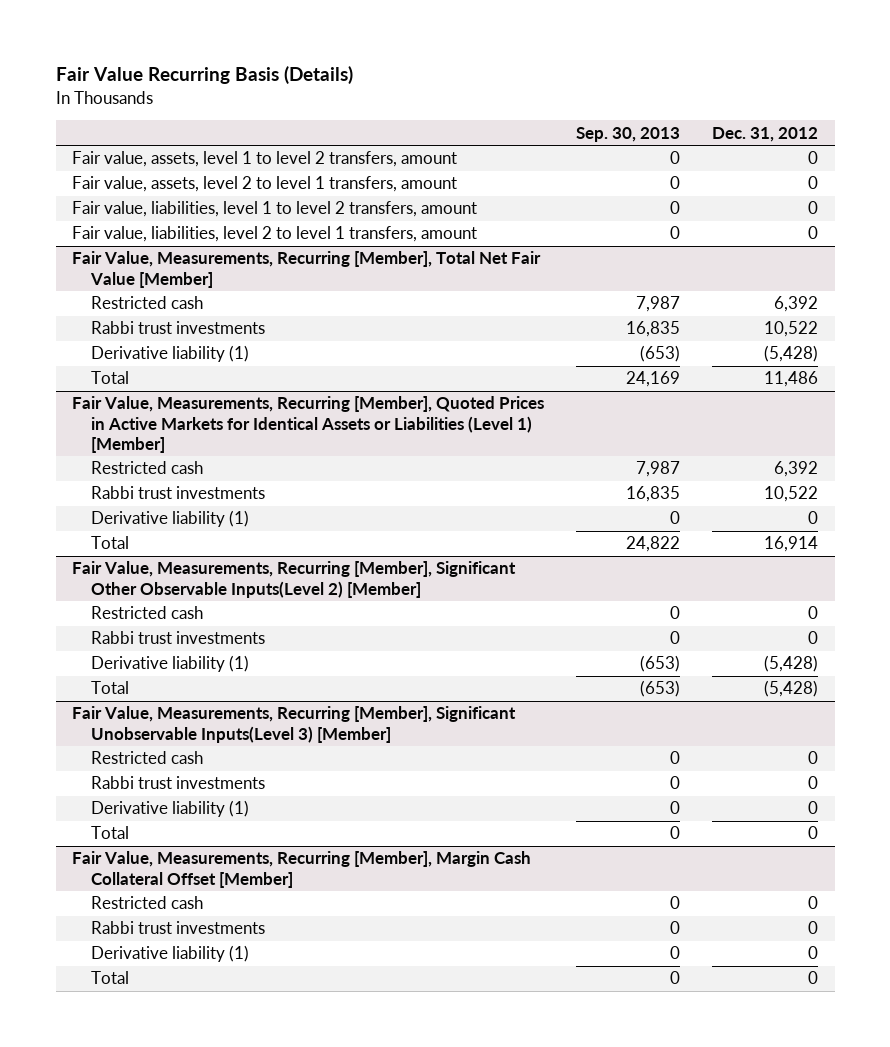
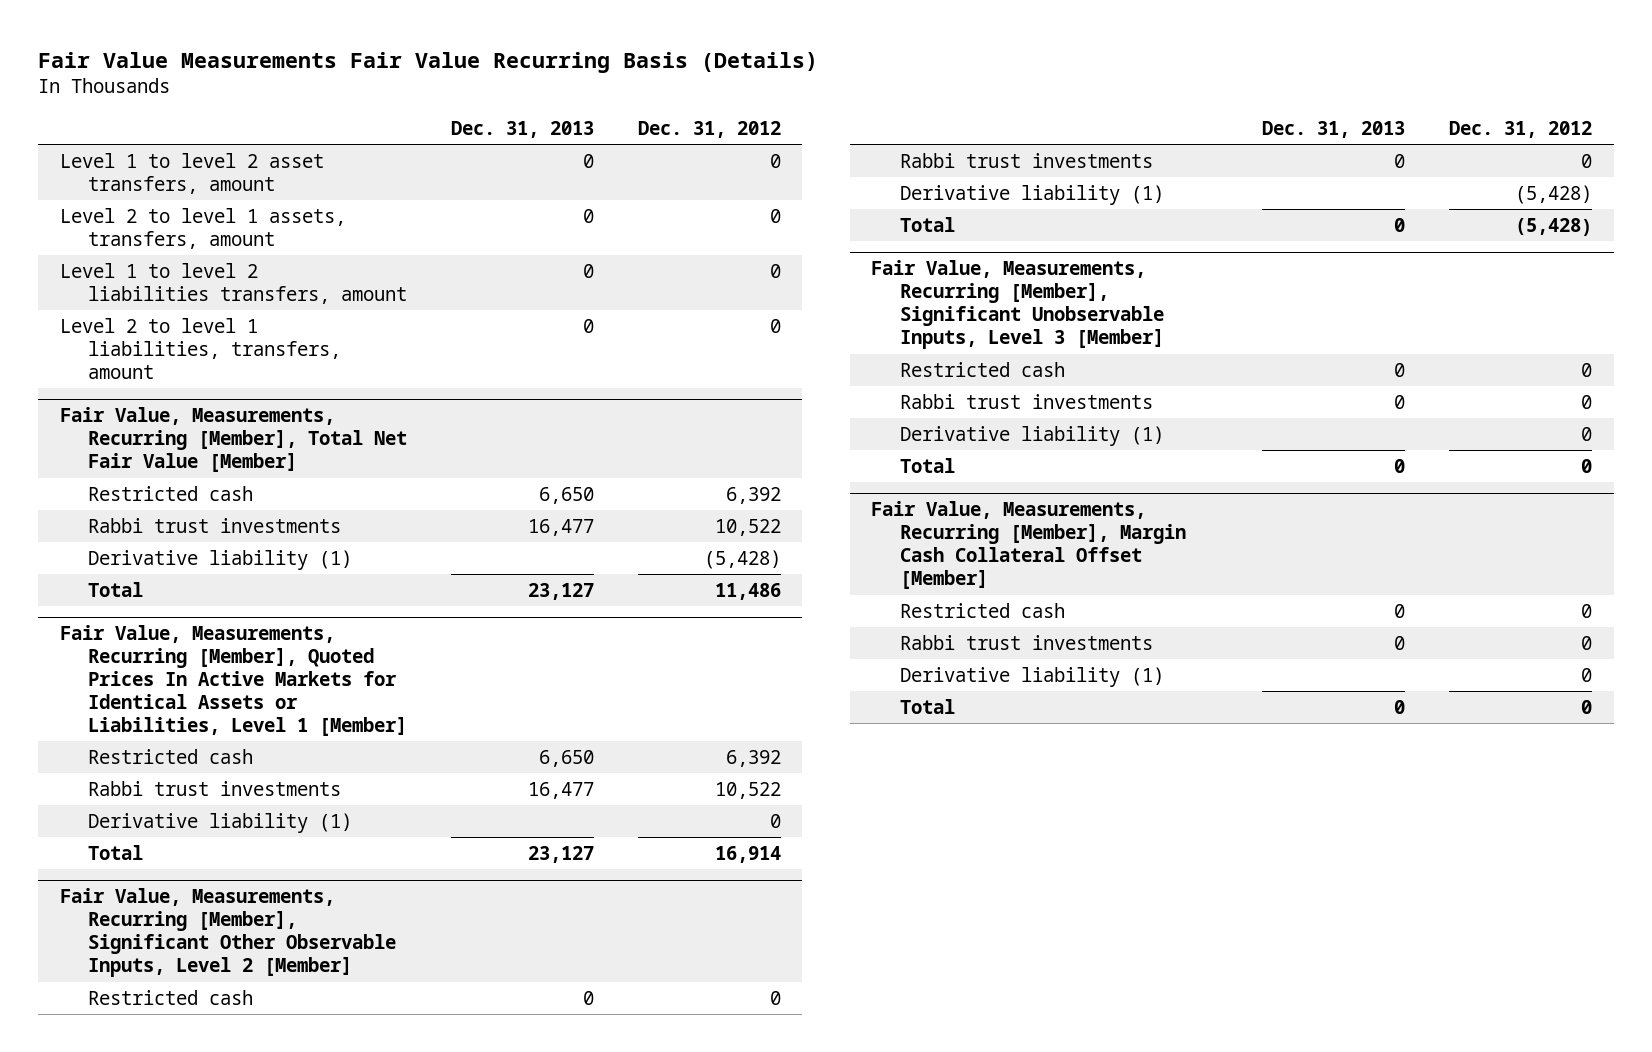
- Fair Value Recurring Basis (Details)
+ Fair Value Measurements Fair Value Recurring Basis (Details)
- | Sep. 30, 2013 | Dec. 31, 2012
+ | Dec. 31, 2013 | Dec. 31, 2012
- Fair value, assets, level 1 to level 2 transfers, amount | 0 | 0
- Fair value, assets, level 2 to level 1 transfers, amount | 0 | 0
- Fair value, liabilities, level 1 to level 2 transfers, amount | 0 | 0
- Fair value, liabilities, level 2 to level 1 transfers, amount | 0 | 0
+ Level 1 to level 2 asset transfers, amount | 0 | 0
+ Level 2 to level 1 assets, transfers, amount | 0 | 0
+ Level 1 to level 2 liabilities transfers, amount | 0 | 0
+ Level 2 to level 1 liabilities, transfers, amount | 0 | 0
- Fair Value, Measurements, Recurring [Member], Quoted Prices in Active Markets for Identical Assets or Liabilities (Level 1) [Member]
+ Fair Value, Measurements, Recurring [Member], Quoted Prices In Active Markets for Identical Assets or Liabilities, Level 1 [Member]
- Fair Value, Measurements, Recurring [Member], Significant Other Observable Inputs(Level 2) [Member]
+ Fair Value, Measurements, Recurring [Member], Significant Other Observable Inputs, Level 2 [Member]
- Fair Value, Measurements, Recurring [Member], Significant Unobservable Inputs(Level 3) [Member]
+ Fair Value, Measurements, Recurring [Member], Significant Unobservable Inputs, Level 3 [Member]

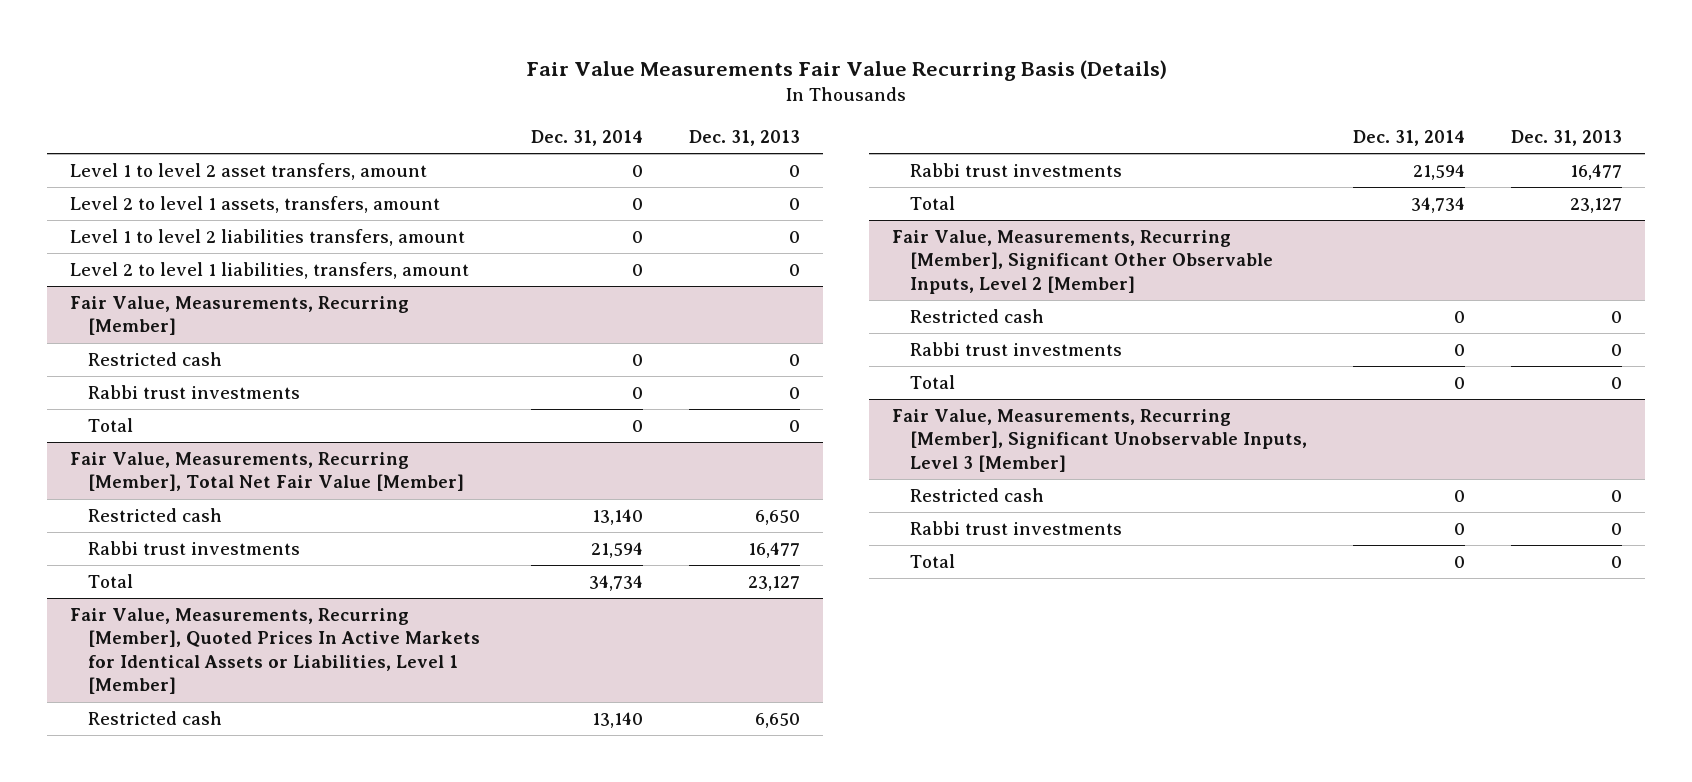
- | Dec. 31, 2013 | Dec. 31, 2012
+ | Dec. 31, 2014 | Dec. 31, 2013
+ Fair Value, Measurements, Recurring [Member]
+ Restricted cash | 0 | 0
+ Rabbi trust investments | 0 | 0
+ Total | 0 | 0
@ Fair Value, Measurements, Recurring [Member], Total Net Fair Value [Member]
- Derivative liability (1) | | (5,428)
@ Fair Value, Measurements, Recurring [Member], Quoted Prices In Active Markets for Identical Assets or Liabilities, Level 1 [Member]
- Derivative liability (1) | | 0
@ Fair Value, Measurements, Recurring [Member], Significant Other Observable Inputs, Level 2 [Member]
- Derivative liability (1) | | (5,428)
@ Fair Value, Measurements, Recurring [Member], Significant Unobservable Inputs, Level 3 [Member]
- Derivative liability (1) | | 0
- Fair Value, Measurements, Recurring [Member], Margin Cash Collateral Offset [Member]
- Restricted cash | 0 | 0
- Rabbi trust investments | 0 | 0
- Derivative liability (1) | | 0
- Total | 0 | 0

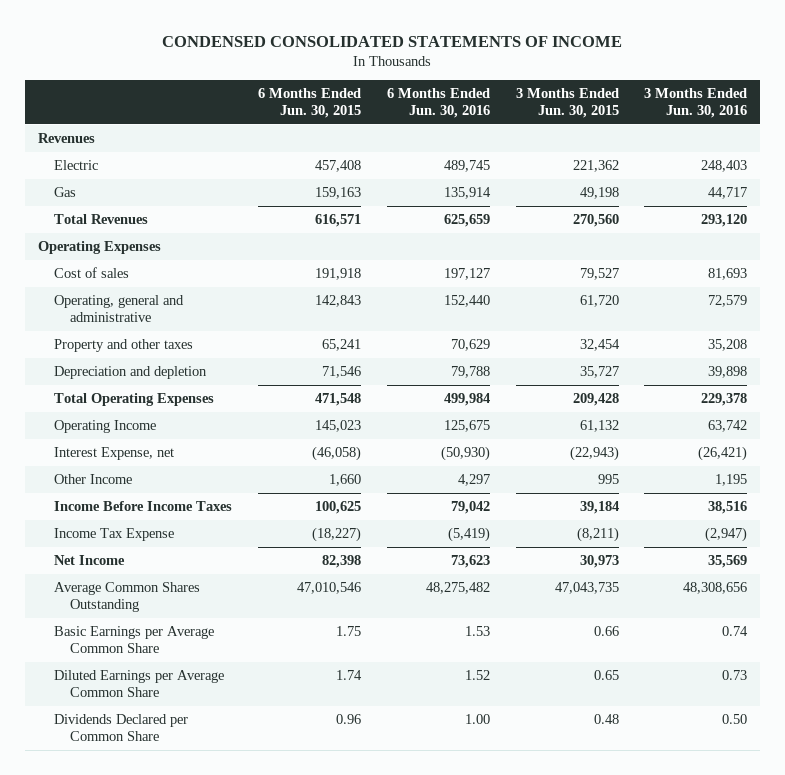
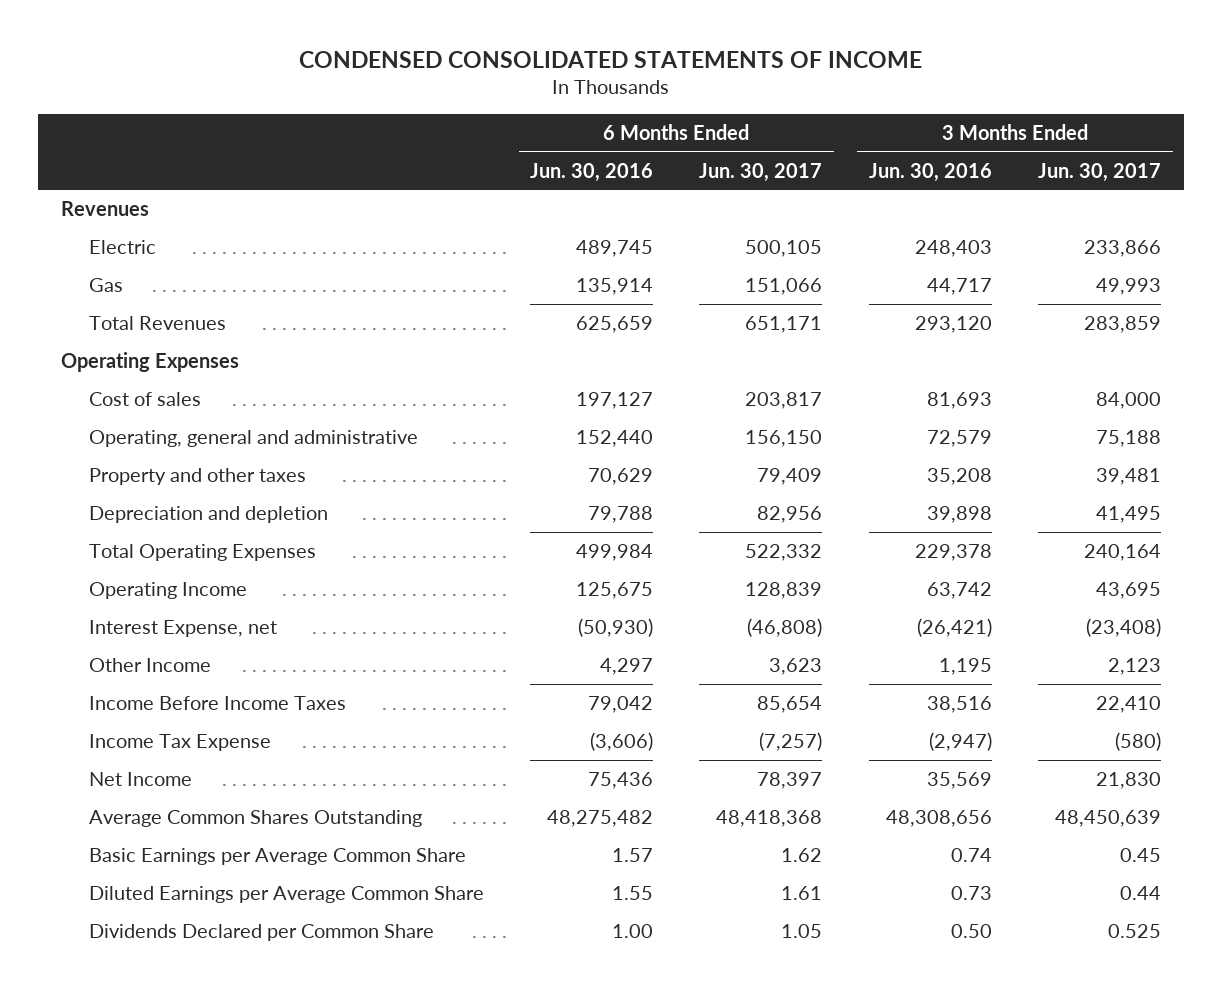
- | 6 Months Ended Jun. 30, 2015 | 6 Months Ended Jun. 30, 2016 | 3 Months Ended Jun. 30, 2015 | 3 Months Ended Jun. 30, 2016
+ | 6 Months Ended Jun. 30, 2016 | 6 Months Ended Jun. 30, 2017 | 3 Months Ended Jun. 30, 2016 | 3 Months Ended Jun. 30, 2017
- Income Tax Expense | (18,227) | (5,419) | (8,211) | (2,947)
- Net Income | 82,398 | 73,623 | 30,973 | 35,569
+ Income Tax Expense | (3,606) | (7,257) | (2,947) | (580)
+ Net Income | 75,436 | 78,397 | 35,569 | 21,830
- Basic Earnings per Average Common Share | 1.75 | 1.53 | 0.66 | 0.74
- Diluted Earnings per Average Common Share | 1.74 | 1.52 | 0.65 | 0.73
+ Basic Earnings per Average Common Share | 1.57 | 1.62 | 0.74 | 0.45
+ Diluted Earnings per Average Common Share | 1.55 | 1.61 | 0.73 | 0.44

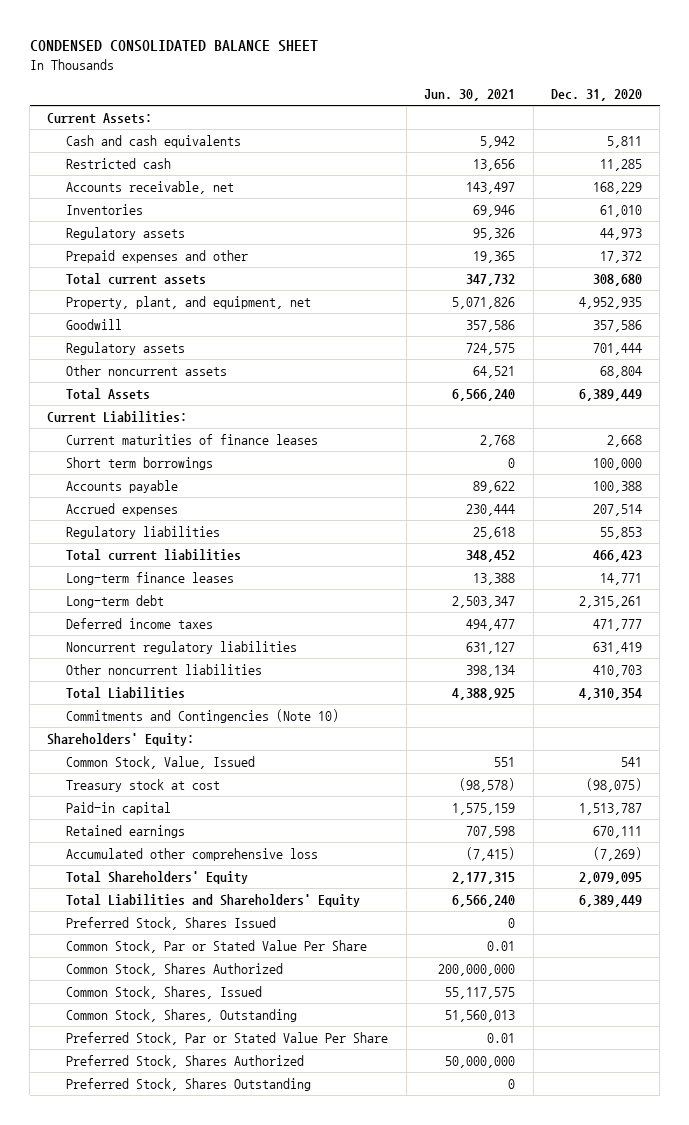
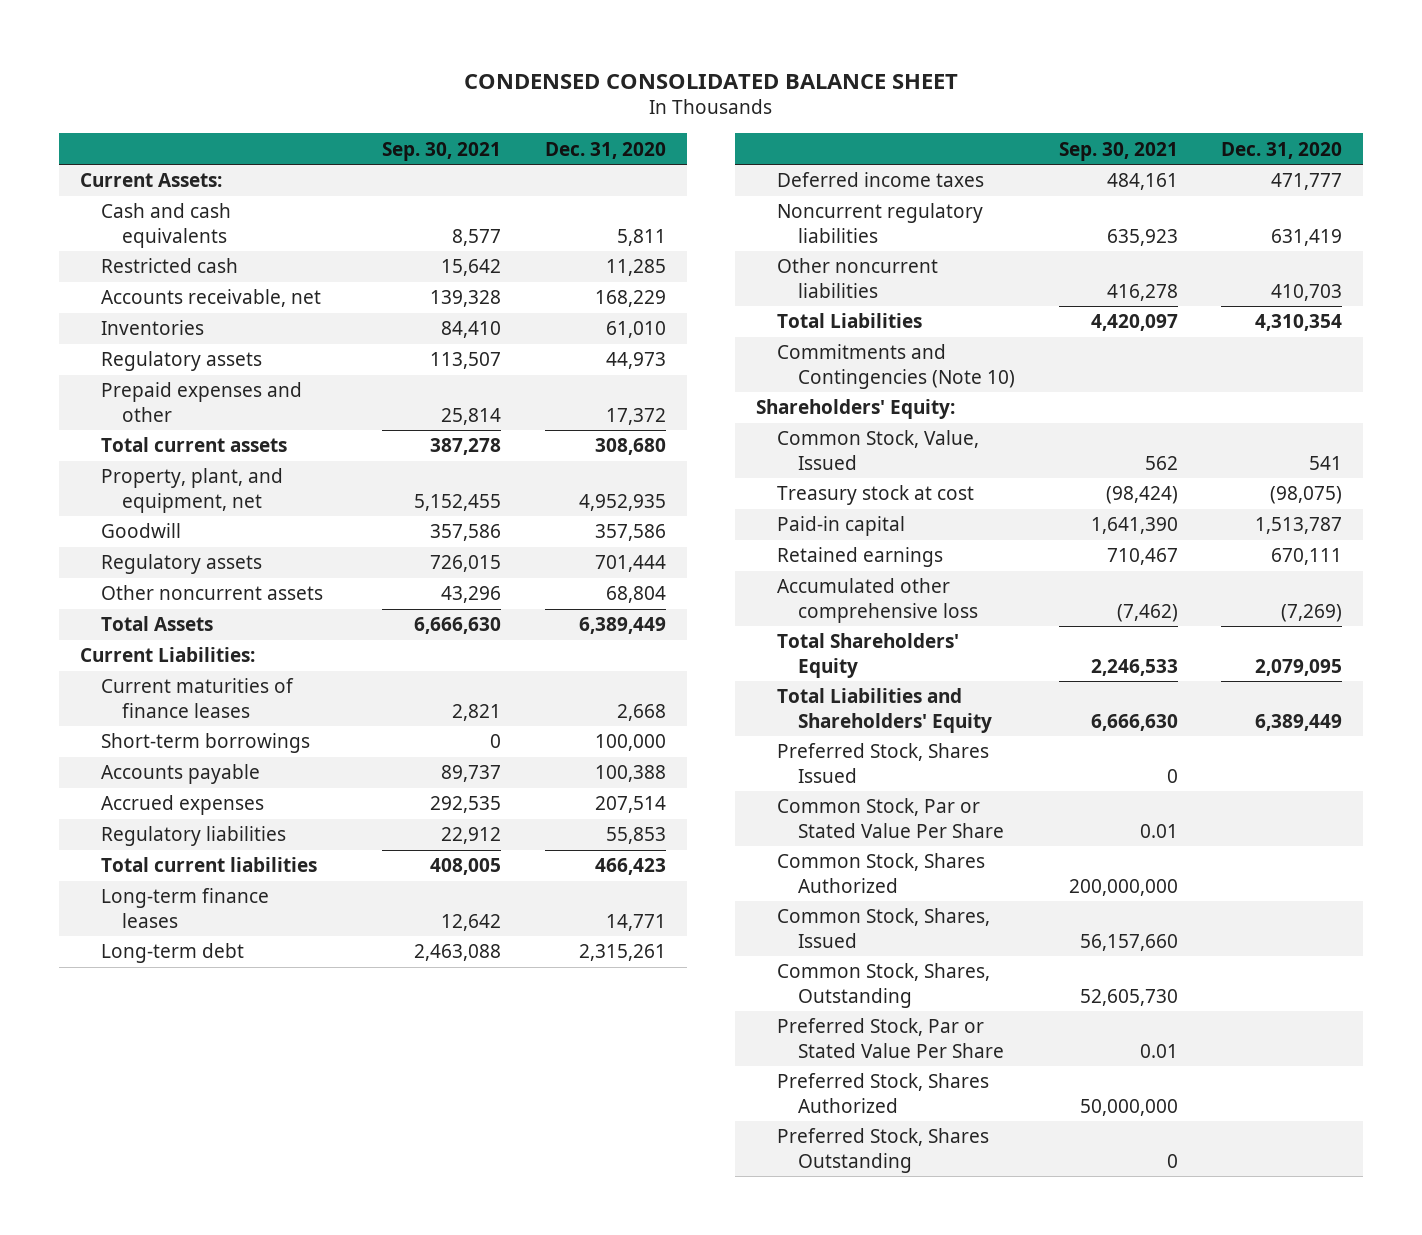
- | Jun. 30, 2021 | Dec. 31, 2020
+ | Sep. 30, 2021 | Dec. 31, 2020
- Short term borrowings | 0 | 100,000
+ Short-term borrowings | 0 | 100,000

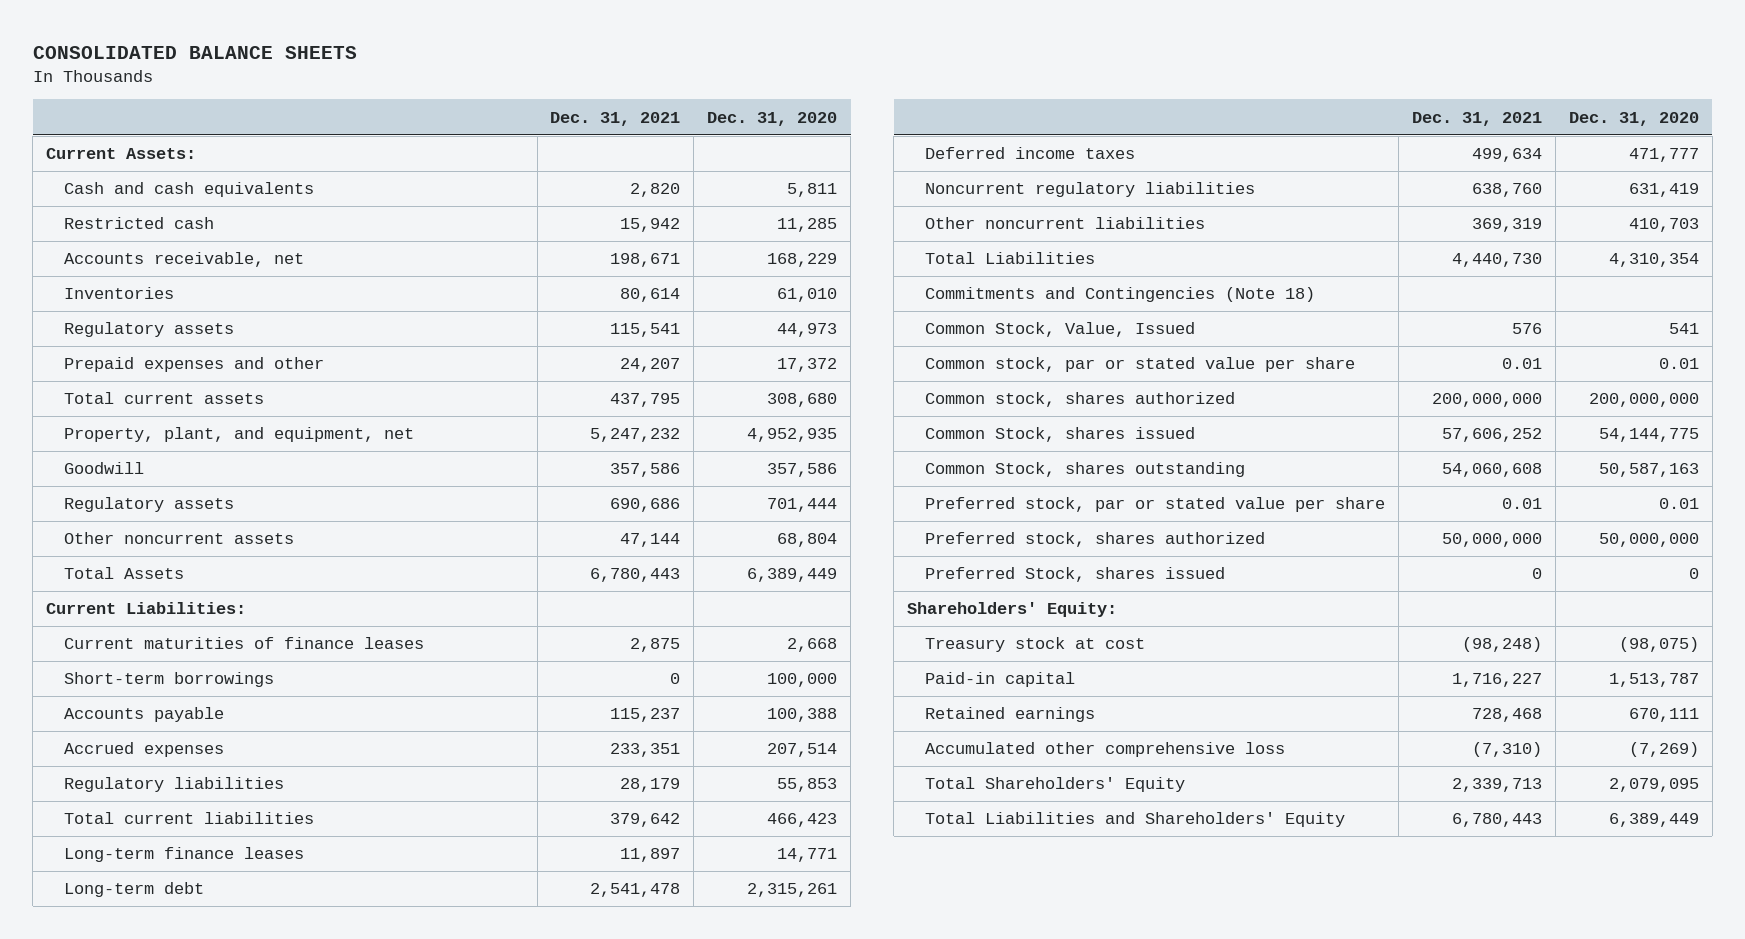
- CONDENSED CONSOLIDATED BALANCE SHEET
+ CONSOLIDATED BALANCE SHEETS
- | Sep. 30, 2021 | Dec. 31, 2020
+ | Dec. 31, 2021 | Dec. 31, 2020
- Commitments and Contingencies (Note 10)
+ Commitments and Contingencies (Note 18)
+ Common stock, par or stated value per share | 0.01 | 0.01
+ Common stock, shares authorized | 200,000,000 | 200,000,000
+ Common Stock, shares issued | 57,606,252 | 54,144,775
+ Common Stock, shares outstanding | 54,060,608 | 50,587,163
+ Preferred stock, par or stated value per share | 0.01 | 0.01
+ Preferred stock, shares authorized | 50,000,000 | 50,000,000
+ Preferred Stock, shares issued | 0 | 0
moved down: Shareholders' Equity:
- Preferred Stock, Shares Issued | 0 |
- Common Stock, Par or Stated Value Per Share | 0.01 |
- Common Stock, Shares Authorized | 200,000,000 |
- Common Stock, Shares, Issued | 56,157,660 |
- Common Stock, Shares, Outstanding | 52,605,730 |
- Preferred Stock, Par or Stated Value Per Share | 0.01 |
- Preferred Stock, Shares Authorized | 50,000,000 |
- Preferred Stock, Shares Outstanding | 0 |

